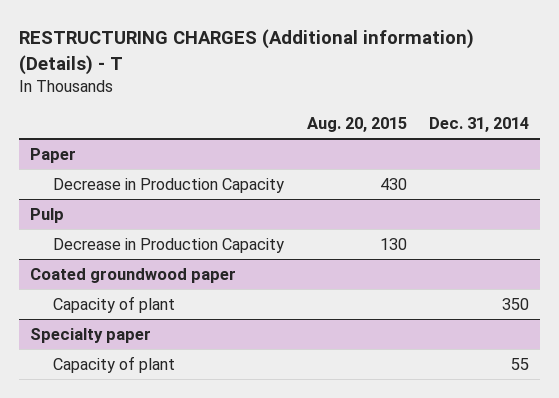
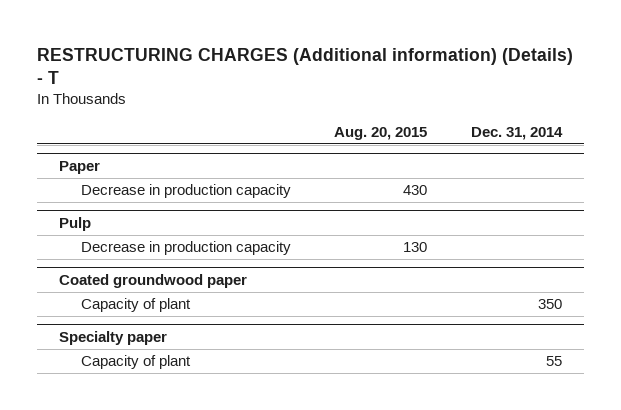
@ Paper
- Decrease in Production Capacity | 430 |
+ Decrease in production capacity | 430 |
@ Pulp
- Decrease in Production Capacity | 130 |
+ Decrease in production capacity | 130 |

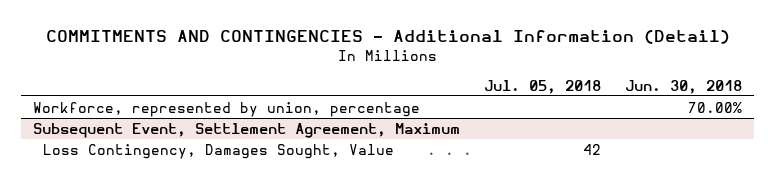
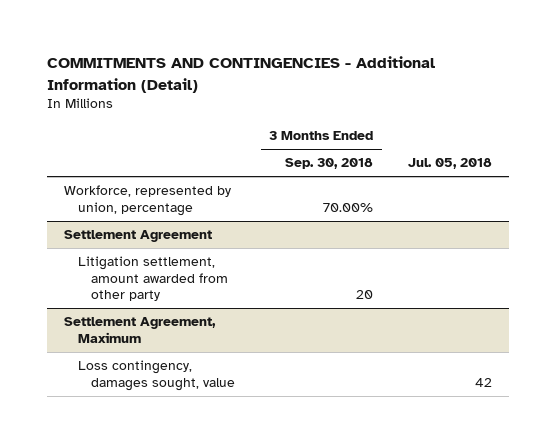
- | Jul. 05, 2018 | Jun. 30, 2018
+ | 3 Months Ended Sep. 30, 2018 | Jul. 05, 2018
- Subsequent Event, Settlement Agreement, Maximum
- Loss Contingency, Damages Sought, Value | 42 |
+ Settlement Agreement
+ Litigation settlement, amount awarded from other party | 20 |
+ Settlement Agreement, Maximum
+ Loss contingency, damages sought, value | | 42

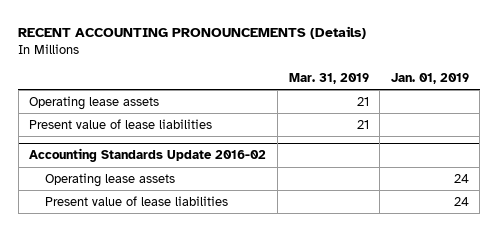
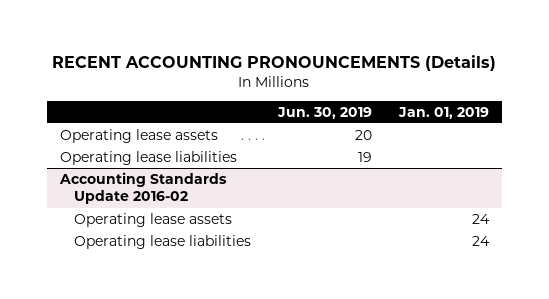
- | Mar. 31, 2019 | Jan. 01, 2019
+ | Jun. 30, 2019 | Jan. 01, 2019
- Present value of lease liabilities | 21 |
+ Operating lease liabilities | 19 |
@ Accounting Standards Update 2016-02
- Present value of lease liabilities | | 24
+ Operating lease liabilities | | 24

